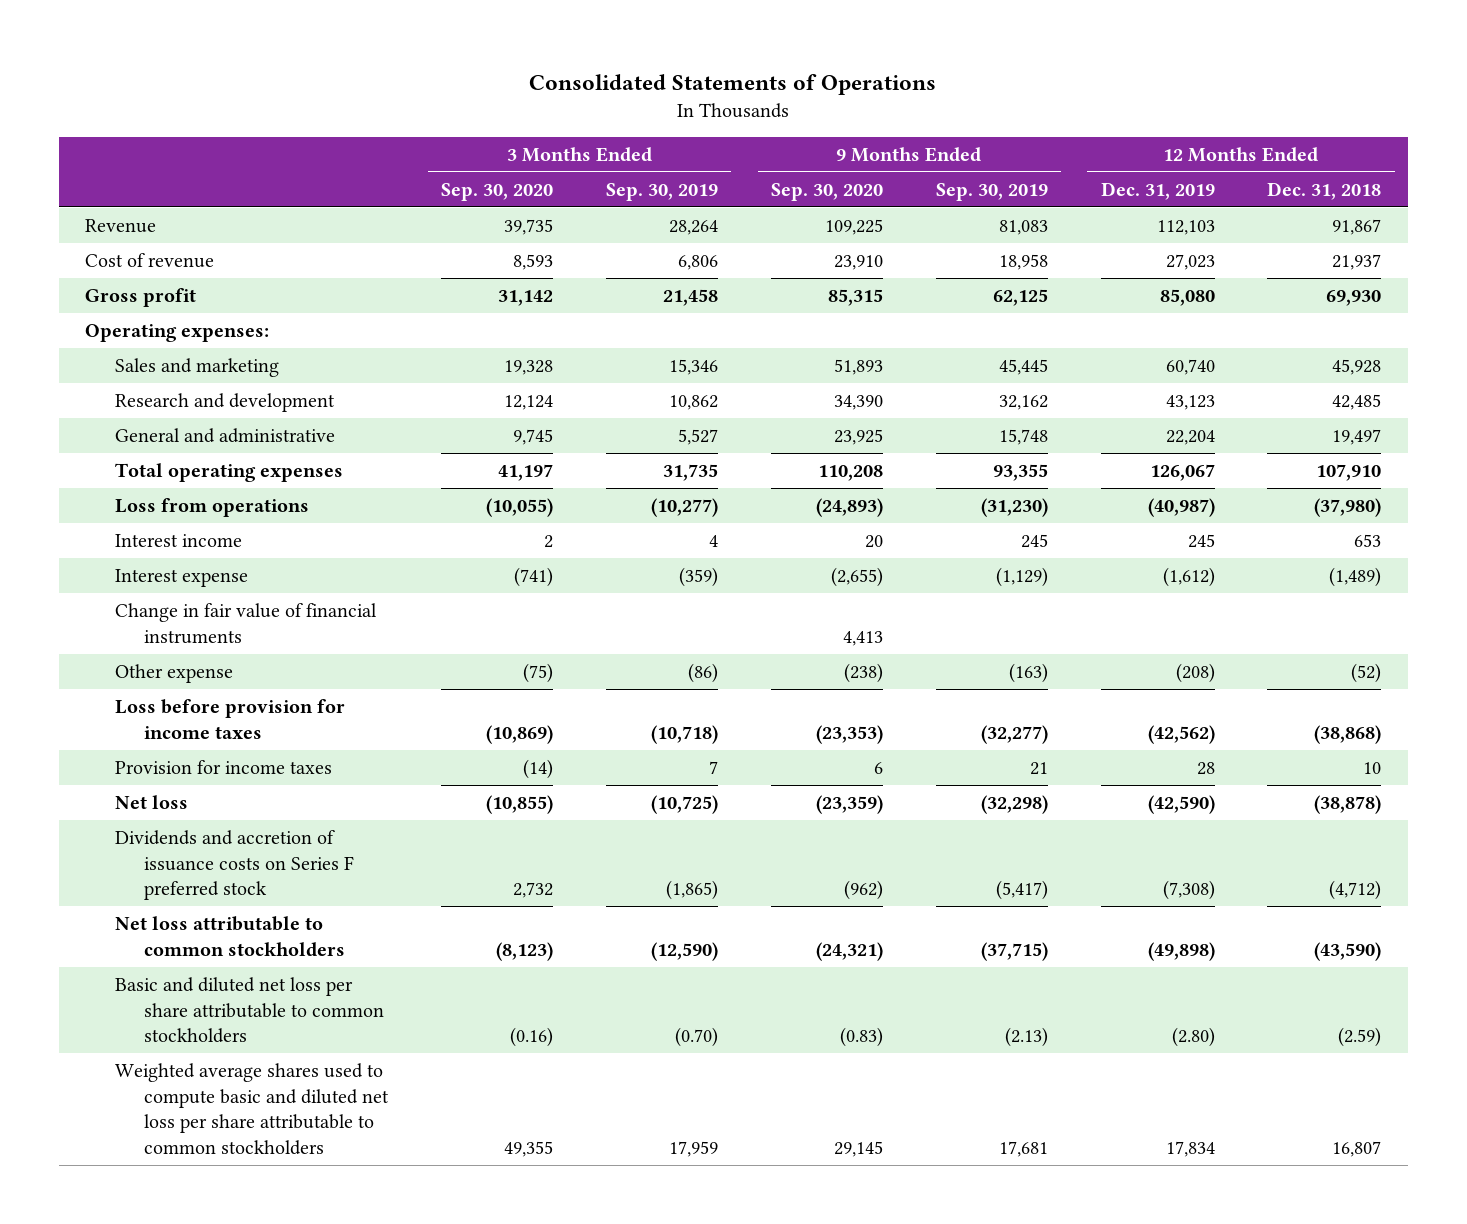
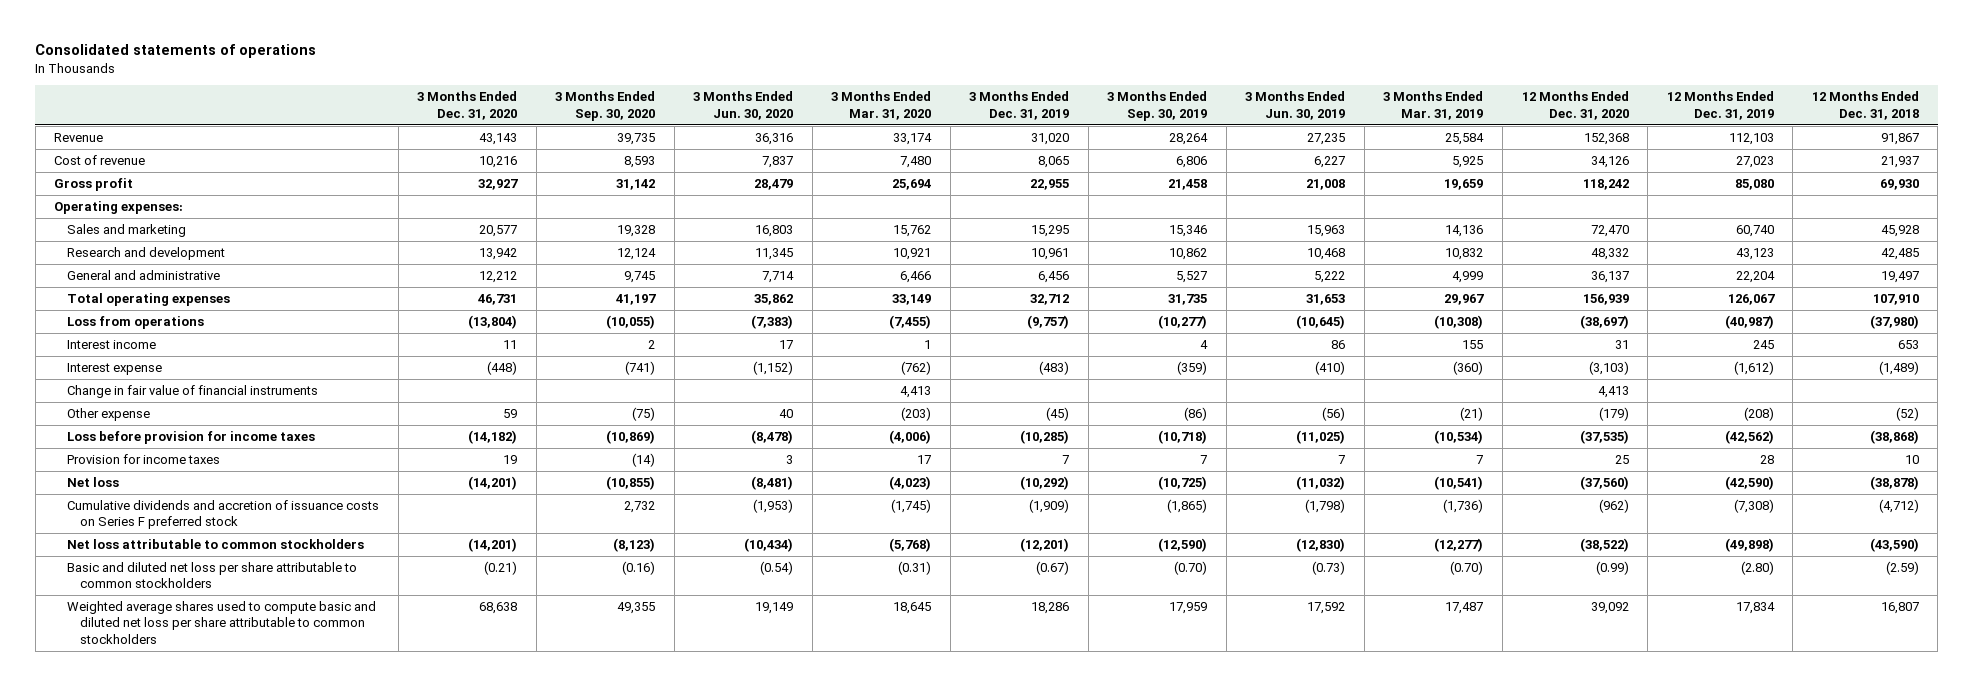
- Consolidated Statements of Operations
+ Consolidated statements of operations
- | 3 Months Ended Sep. 30, 2020 | 3 Months Ended Sep. 30, 2019 | 9 Months Ended Sep. 30, 2020 | 9 Months Ended Sep. 30, 2019 | 12 Months Ended Dec. 31, 2019 | 12 Months Ended Dec. 31, 2018
+ | 3 Months Ended Dec. 31, 2020 | 3 Months Ended Sep. 30, 2020 | 3 Months Ended Jun. 30, 2020 | 3 Months Ended Mar. 31, 2020 | 3 Months Ended Dec. 31, 2019 | 3 Months Ended Sep. 30, 2019 | 3 Months Ended Jun. 30, 2019 | 3 Months Ended Mar. 31, 2019 | 12 Months Ended Dec. 31, 2020 | 12 Months Ended Dec. 31, 2019 | 12 Months Ended Dec. 31, 2018
- Dividends and accretion of issuance costs on Series F preferred stock | 2,732 | (1,865) | (962) | (5,417) | (7,308) | (4,712)
+ Cumulative dividends and accretion of issuance costs on Series F preferred stock | | 2,732 | (1,953) | (1,745) | (1,909) | (1,865) | (1,798) | (1,736) | (962) | (7,308) | (4,712)

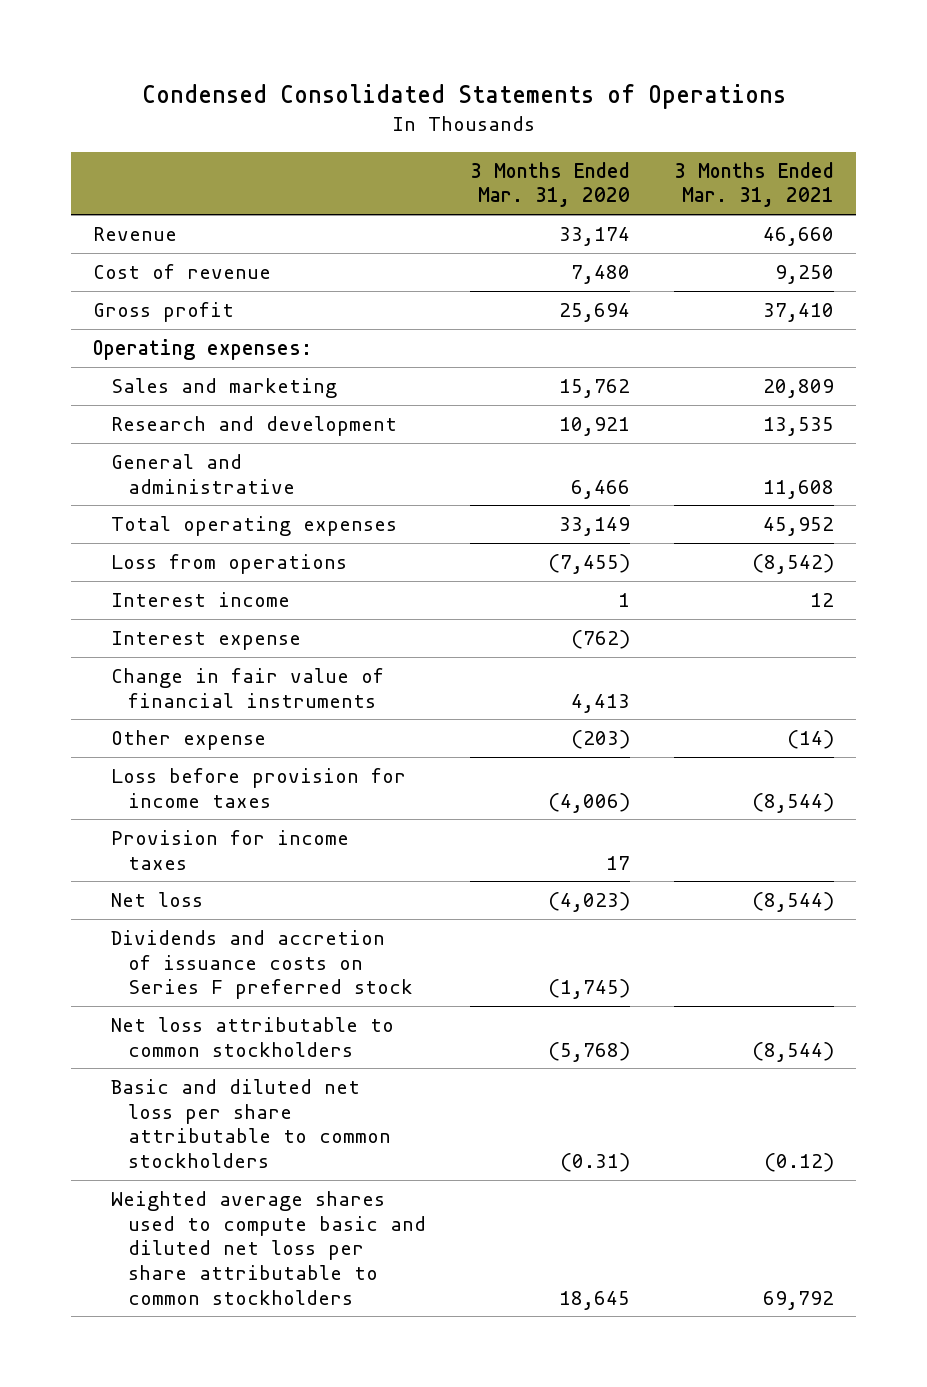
- Consolidated statements of operations
+ Condensed Consolidated Statements of Operations
- | 3 Months Ended Dec. 31, 2020 | 3 Months Ended Sep. 30, 2020 | 3 Months Ended Jun. 30, 2020 | 3 Months Ended Mar. 31, 2020 | 3 Months Ended Dec. 31, 2019 | 3 Months Ended Sep. 30, 2019 | 3 Months Ended Jun. 30, 2019 | 3 Months Ended Mar. 31, 2019 | 12 Months Ended Dec. 31, 2020 | 12 Months Ended Dec. 31, 2019 | 12 Months Ended Dec. 31, 2018
+ | 3 Months Ended Mar. 31, 2020 | 3 Months Ended Mar. 31, 2021
- Cumulative dividends and accretion of issuance costs on Series F preferred stock | | 2,732 | (1,953) | (1,745) | (1,909) | (1,865) | (1,798) | (1,736) | (962) | (7,308) | (4,712)
+ Dividends and accretion of issuance costs on Series F preferred stock | (1,745) |

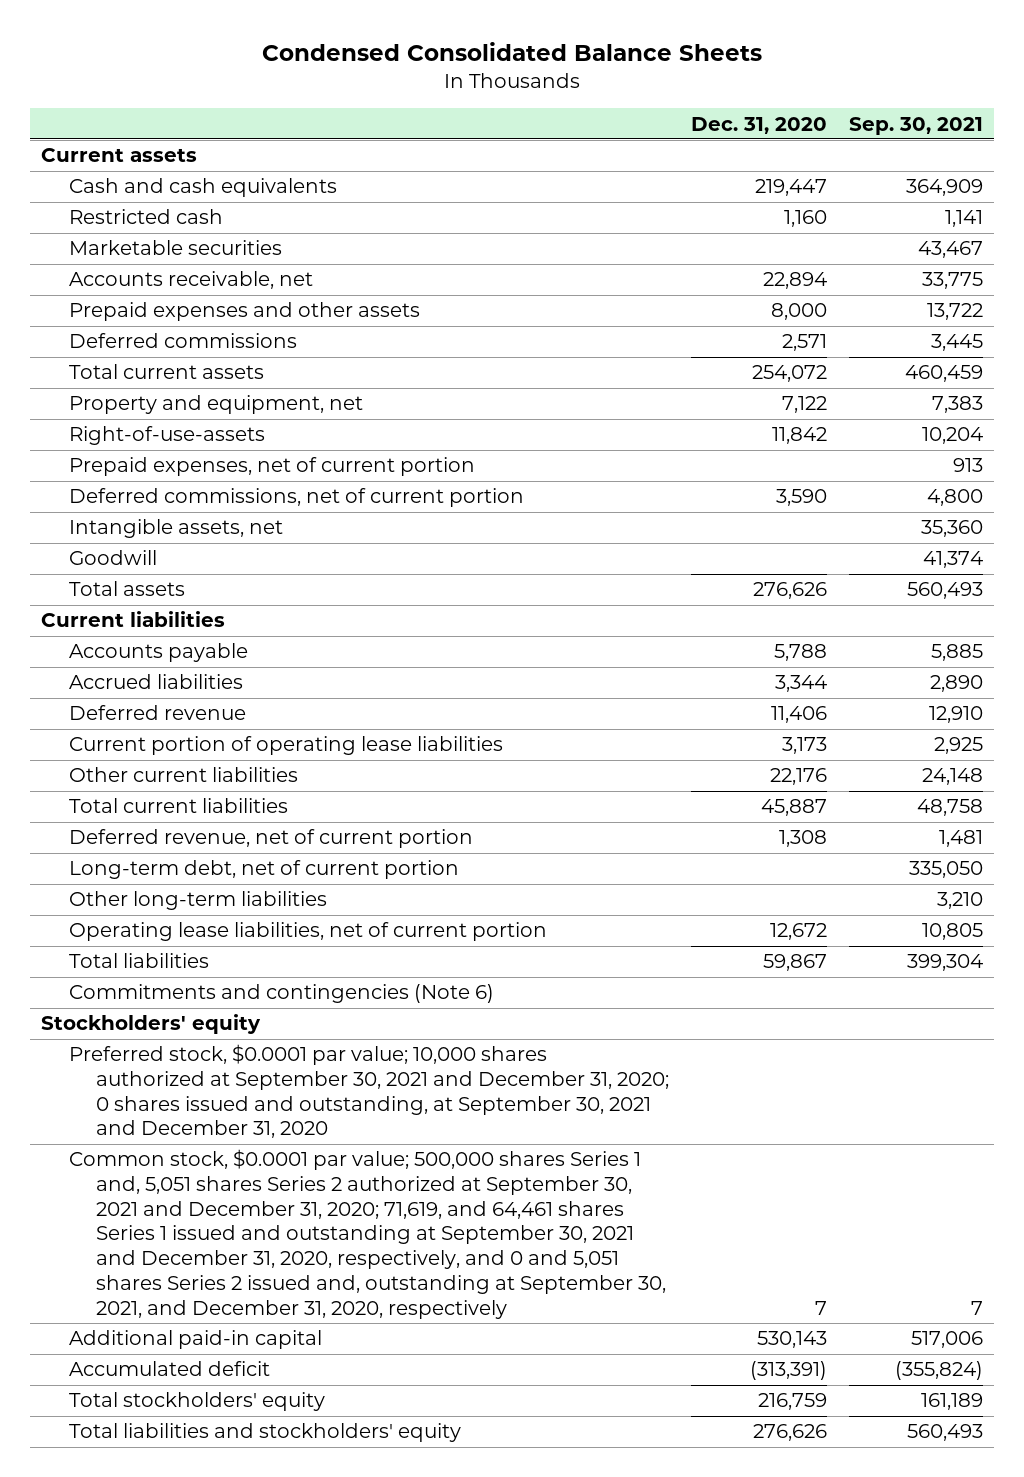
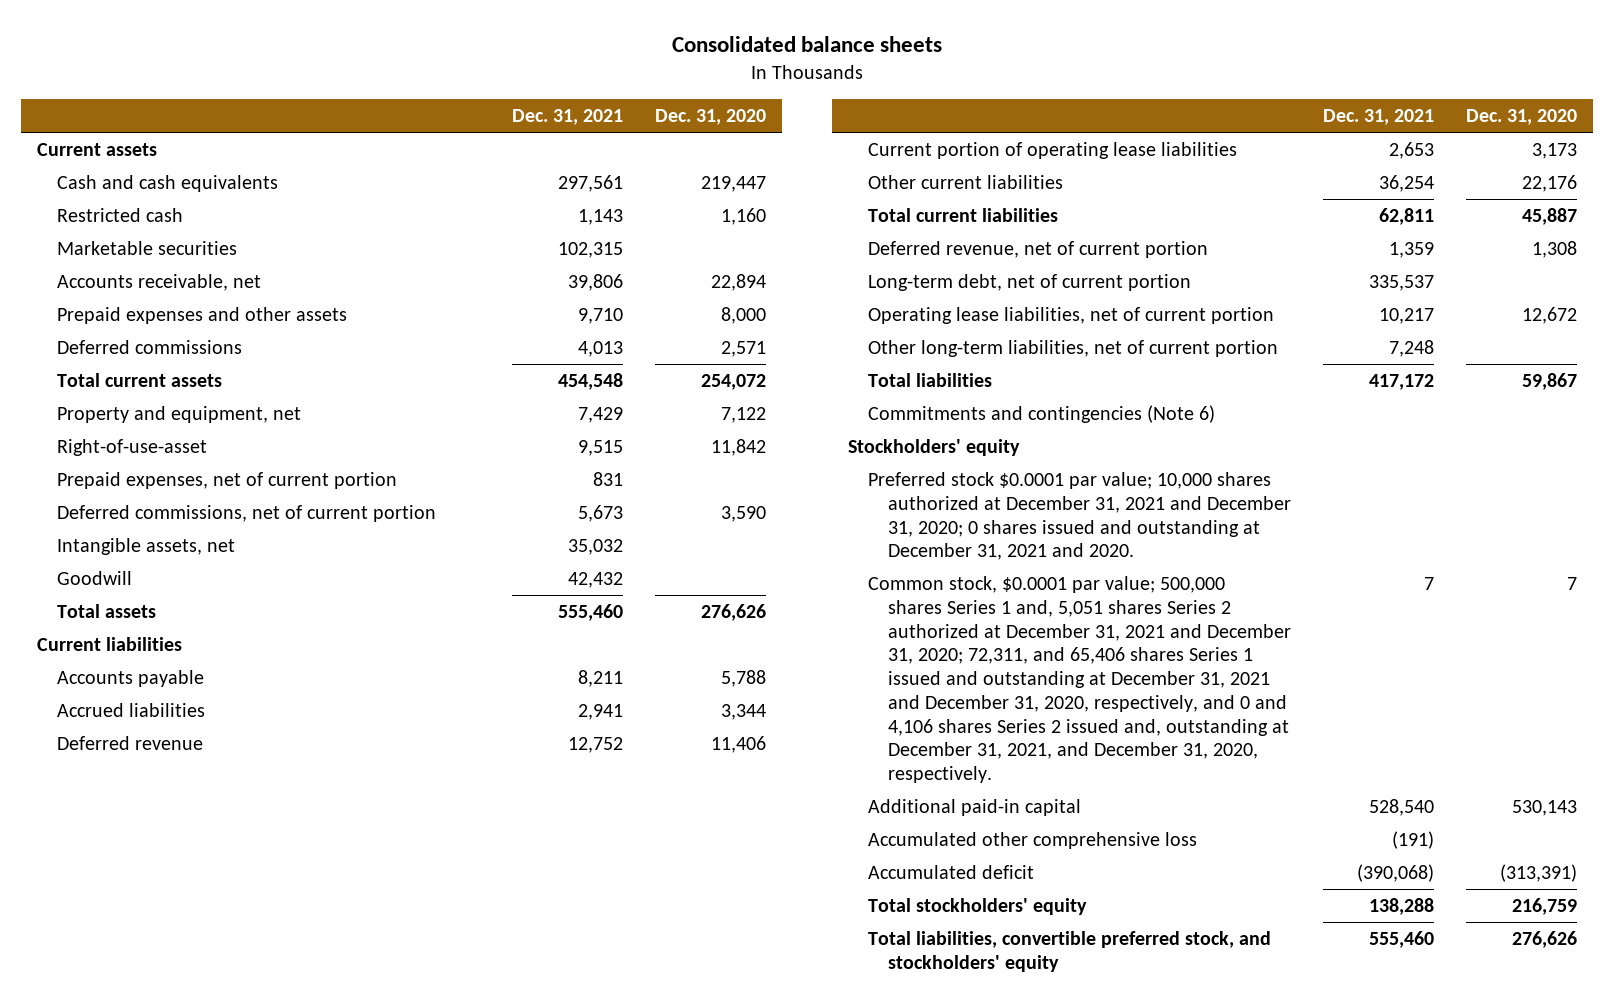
- Condensed Consolidated Balance Sheets
+ Consolidated balance sheets
- | Dec. 31, 2020 | Sep. 30, 2021
+ | Dec. 31, 2021 | Dec. 31, 2020
- Right-of-use-assets | 11,842 | 10,204
+ Right-of-use-asset | 9,515 | 11,842
- Other long-term liabilities | | 3,210
+ Other long-term liabilities, net of current portion | 7,248 |
- Preferred stock, $0.0001 par value; 10,000 shares authorized at September 30, 2021 and December 31, 2020; 0 shares issued and outstanding, at September 30, 2021 and December 31, 2020
- Common stock, $0.0001 par value; 500,000 shares Series 1 and, 5,051 shares Series 2 authorized at September 30, 2021 and December 31, 2020; 71,619, and 64,461 shares Series 1 issued and outstanding at September 30, 2021 and December 31, 2020, respectively, and 0 and 5,051 shares Series 2 issued and, outstanding at September 30, 2021, and December 31, 2020, respectively | 7 | 7
+ Preferred stock $0.0001 par value; 10,000 shares authorized at December 31, 2021 and December 31, 2020; 0 shares issued and outstanding at December 31, 2021 and 2020.
+ Common stock, $0.0001 par value; 500,000 shares Series 1 and, 5,051 shares Series 2 authorized at December 31, 2021 and December 31, 2020; 72,311, and 65,406 shares Series 1 issued and outstanding at December 31, 2021 and December 31, 2020, respectively, and 0 and 4,106 shares Series 2 issued and, outstanding at December 31, 2021, and December 31, 2020, respectively. | 7 | 7
+ Accumulated other comprehensive loss | (191) |
- Total liabilities and stockholders' equity | 276,626 | 560,493
+ Total liabilities, convertible preferred stock, and stockholders' equity | 555,460 | 276,626

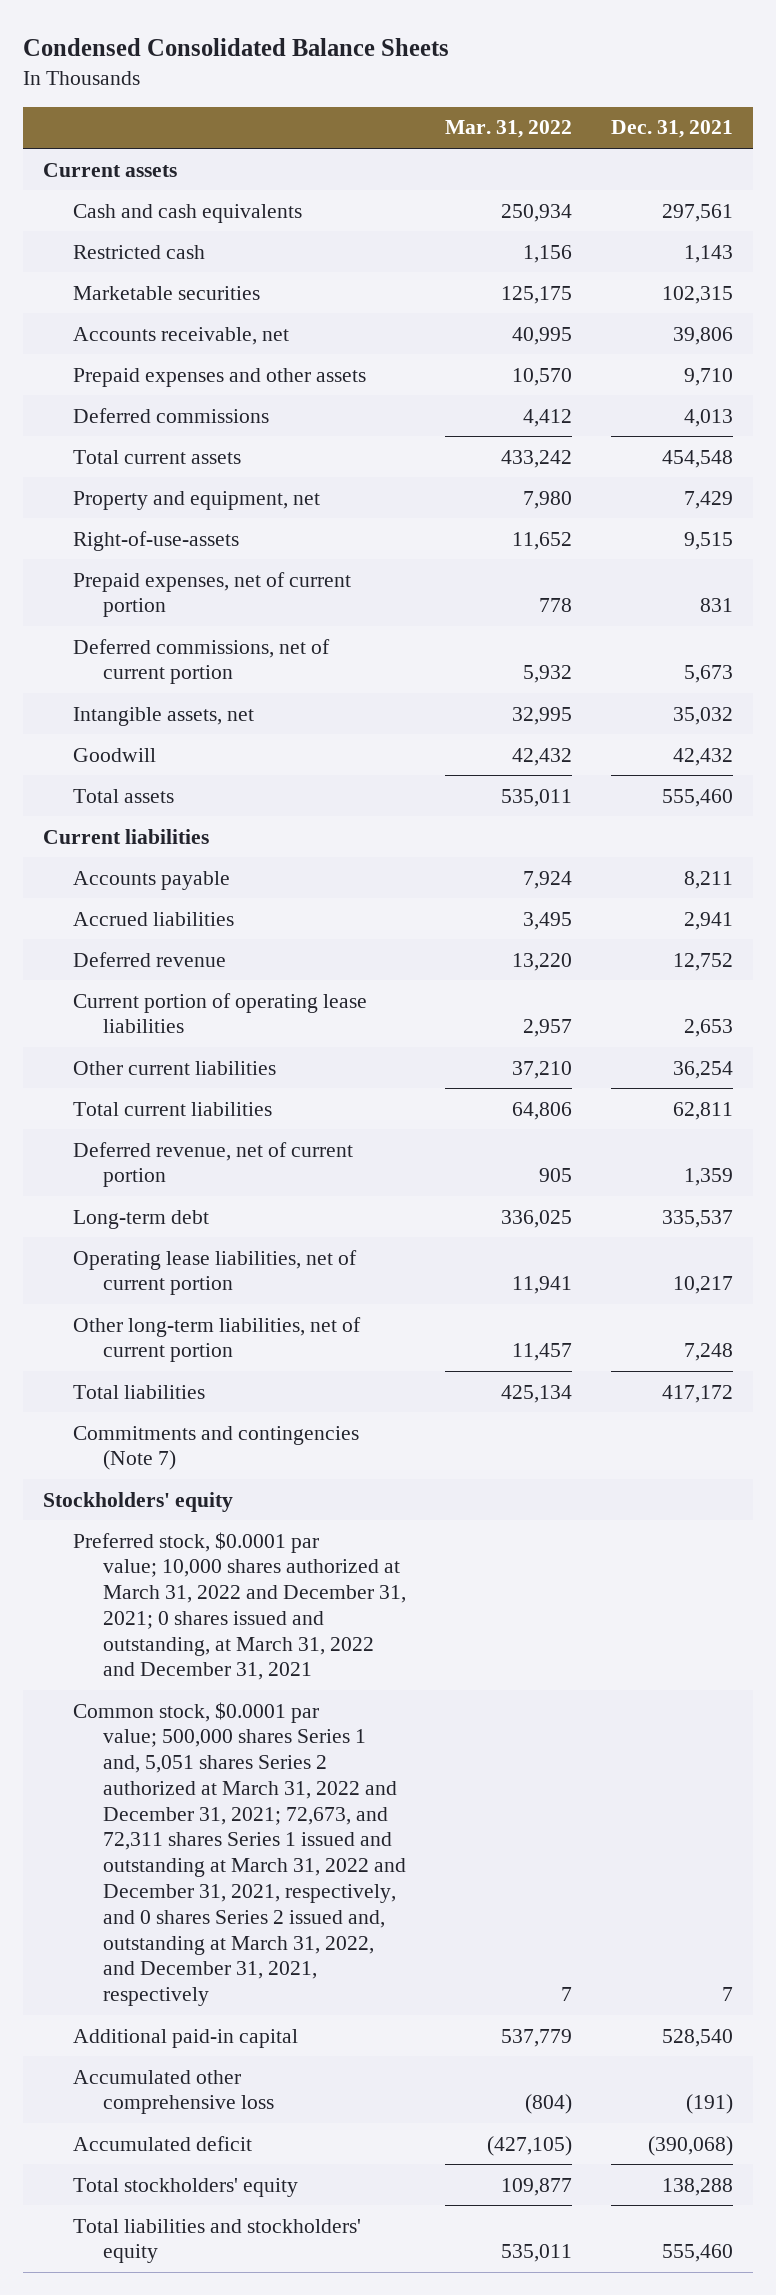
- Consolidated balance sheets
+ Condensed Consolidated Balance Sheets
- | Dec. 31, 2021 | Dec. 31, 2020
+ | Mar. 31, 2022 | Dec. 31, 2021
- Right-of-use-asset | 9,515 | 11,842
+ Right-of-use-assets | 11,652 | 9,515
- Long-term debt, net of current portion | 335,537 |
+ Long-term debt | 336,025 | 335,537
- Commitments and contingencies (Note 6)
+ Commitments and contingencies (Note 7)
- Preferred stock $0.0001 par value; 10,000 shares authorized at December 31, 2021 and December 31, 2020; 0 shares issued and outstanding at December 31, 2021 and 2020.
- Common stock, $0.0001 par value; 500,000 shares Series 1 and, 5,051 shares Series 2 authorized at December 31, 2021 and December 31, 2020; 72,311, and 65,406 shares Series 1 issued and outstanding at December 31, 2021 and December 31, 2020, respectively, and 0 and 4,106 shares Series 2 issued and, outstanding at December 31, 2021, and December 31, 2020, respectively. | 7 | 7
+ Preferred stock, $0.0001 par value; 10,000 shares authorized at March 31, 2022 and December 31, 2021; 0 shares issued and outstanding, at March 31, 2022 and December 31, 2021
+ Common stock, $0.0001 par value; 500,000 shares Series 1 and, 5,051 shares Series 2 authorized at March 31, 2022 and December 31, 2021; 72,673, and 72,311 shares Series 1 issued and outstanding at March 31, 2022 and December 31, 2021, respectively, and 0 shares Series 2 issued and, outstanding at March 31, 2022, and December 31, 2021, respectively | 7 | 7
- Total liabilities, convertible preferred stock, and stockholders' equity | 555,460 | 276,626
+ Total liabilities and stockholders' equity | 535,011 | 555,460

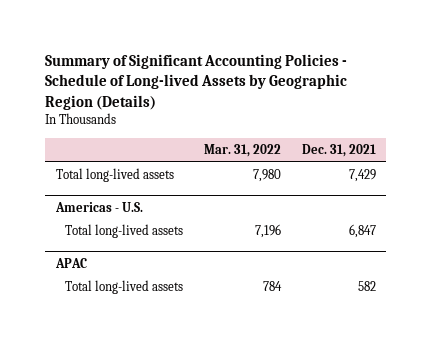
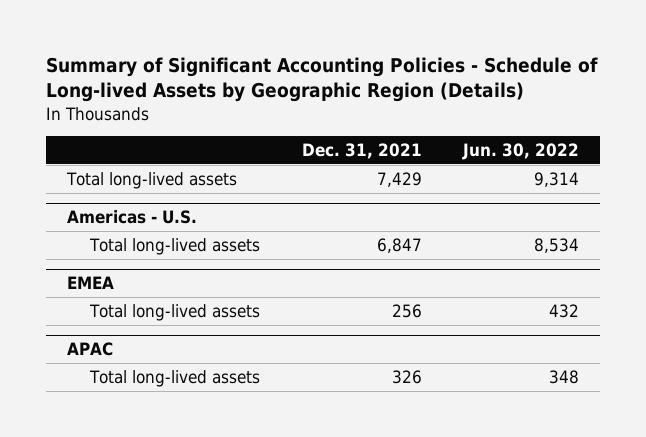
- | Mar. 31, 2022 | Dec. 31, 2021
+ | Dec. 31, 2021 | Jun. 30, 2022
+ EMEA
+ Total long-lived assets | 256 | 432
@ APAC
- Total long-lived assets | 784 | 582
+ Total long-lived assets | 326 | 348

